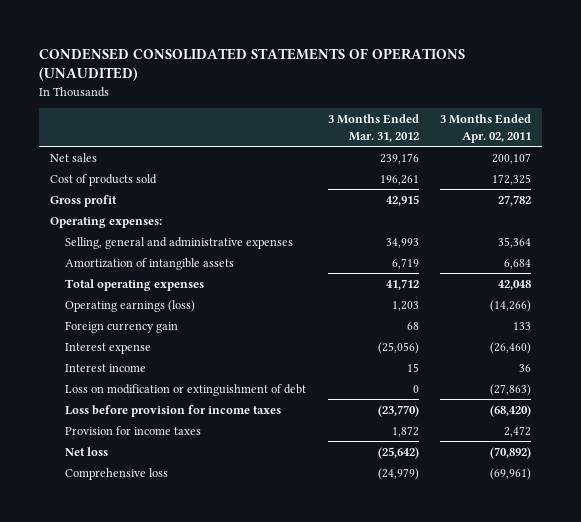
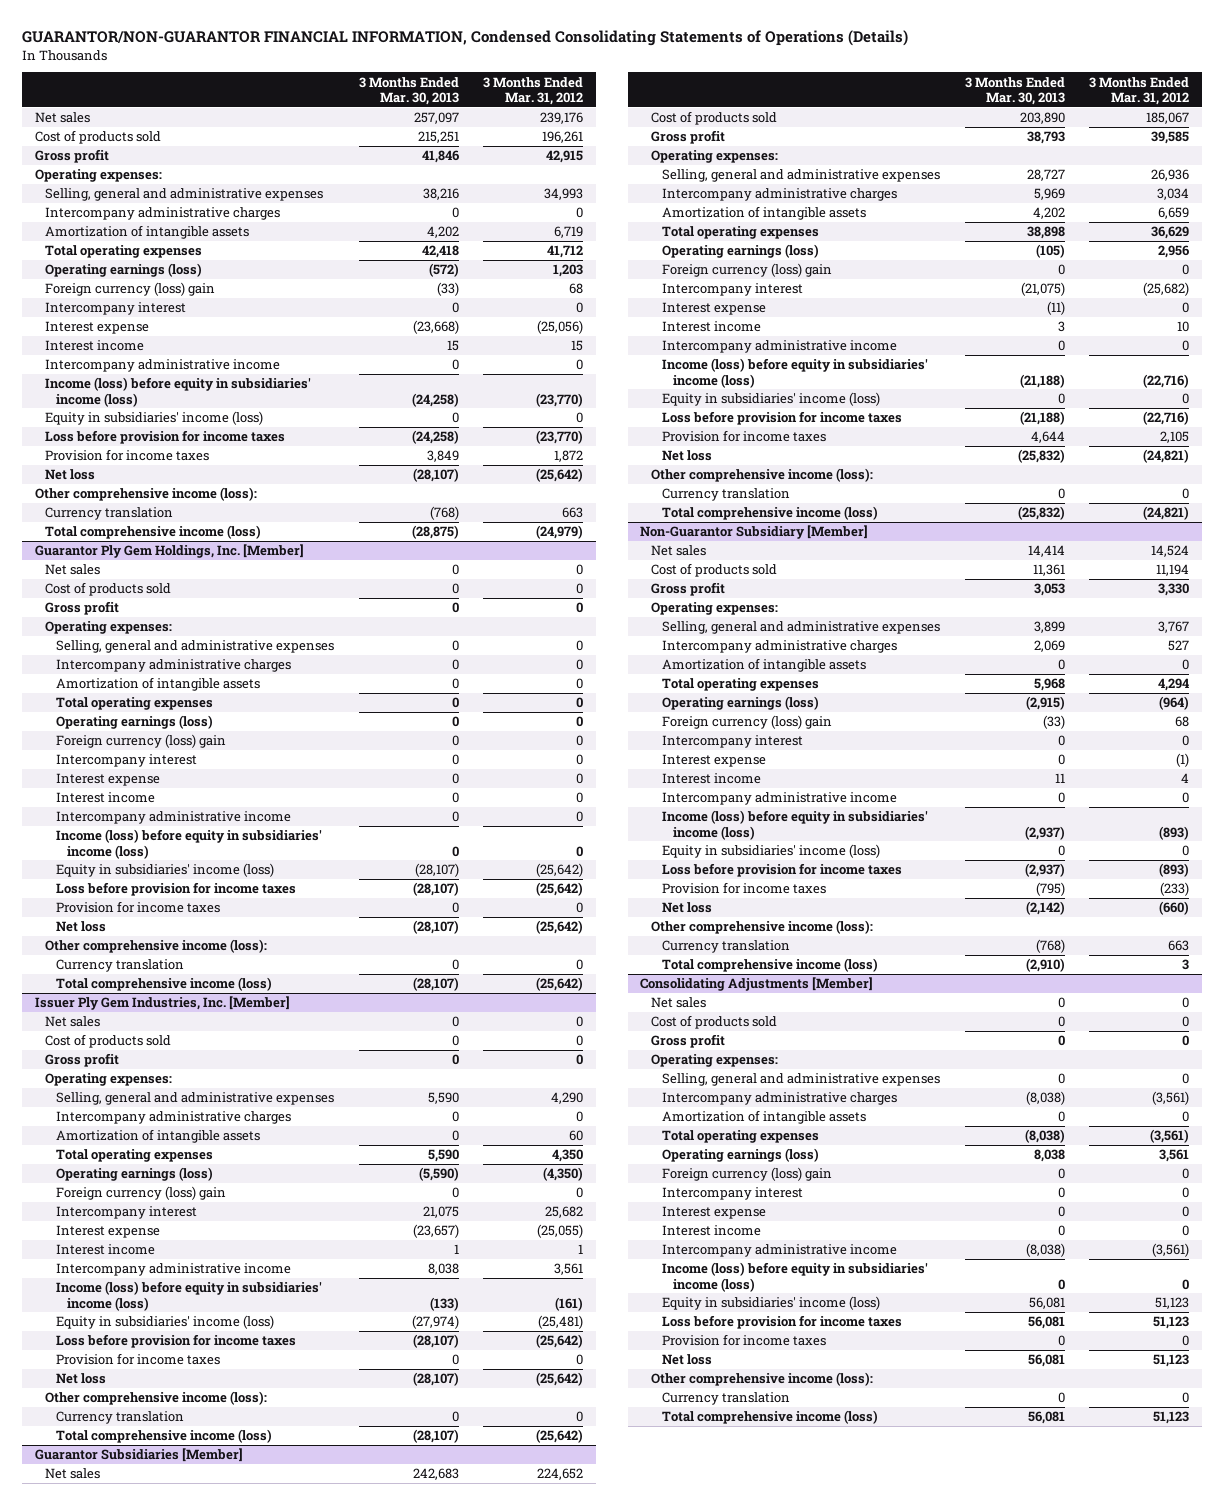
- CONDENSED CONSOLIDATED STATEMENTS OF OPERATIONS (UNAUDITED)
+ GUARANTOR/NON-GUARANTOR FINANCIAL INFORMATION, Condensed Consolidating Statements of Operations (Details)
- | 3 Months Ended Mar. 31, 2012 | 3 Months Ended Apr. 02, 2011
+ | 3 Months Ended Mar. 30, 2013 | 3 Months Ended Mar. 31, 2012
+ Intercompany administrative charges | 0 | 0
- Foreign currency gain | 68 | 133
+ Foreign currency (loss) gain | (33) | 68
+ Intercompany interest | 0 | 0
- Loss on modification or extinguishment of debt | 0 | (27,863)
+ Intercompany administrative income | 0 | 0
+ Income (loss) before equity in subsidiaries' income (loss) | (24,258) | (23,770)
+ Equity in subsidiaries' income (loss) | 0 | 0
- Comprehensive loss | (24,979) | (69,961)
+ Other comprehensive income (loss):
+ Currency translation | (768) | 663
+ Total comprehensive income (loss) | (28,875) | (24,979)
+ Guarantor Ply Gem Holdings, Inc. [Member]
+ Net sales | 0 | 0
+ Cost of products sold | 0 | 0
+ Gross profit | 0 | 0
+ Operating expenses:
+ Selling, general and administrative expenses | 0 | 0
+ Intercompany administrative charges | 0 | 0
+ Amortization of intangible assets | 0 | 0
+ Total operating expenses | 0 | 0
+ Operating earnings (loss) | 0 | 0
+ Foreign currency (loss) gain | 0 | 0
+ Intercompany interest | 0 | 0
+ Interest expense | 0 | 0
+ Interest income | 0 | 0
+ Intercompany administrative income | 0 | 0
+ Income (loss) before equity in subsidiaries' income (loss) | 0 | 0
+ Equity in subsidiaries' income (loss) | (28,107) | (25,642)
+ Loss before provision for income taxes | (28,107) | (25,642)
+ Provision for income taxes | 0 | 0
+ Net loss | (28,107) | (25,642)
+ Other comprehensive income (loss):
+ Currency translation | 0 | 0
+ Total comprehensive income (loss) | (28,107) | (25,642)
+ Issuer Ply Gem Industries, Inc. [Member]
+ Net sales | 0 | 0
+ Cost of products sold | 0 | 0
+ Gross profit | 0 | 0
+ Operating expenses:
+ Selling, general and administrative expenses | 5,590 | 4,290
+ Intercompany administrative charges | 0 | 0
+ Amortization of intangible assets | 0 | 60
+ Total operating expenses | 5,590 | 4,350
+ Operating earnings (loss) | (5,590) | (4,350)
+ Foreign currency (loss) gain | 0 | 0
+ Intercompany interest | 21,075 | 25,682
+ Interest expense | (23,657) | (25,055)
+ Interest income | 1 | 1
+ Intercompany administrative income | 8,038 | 3,561
+ Income (loss) before equity in subsidiaries' income (loss) | (133) | (161)
+ Equity in subsidiaries' income (loss) | (27,974) | (25,481)
+ Loss before provision for income taxes | (28,107) | (25,642)
+ Provision for income taxes | 0 | 0
+ Net loss | (28,107) | (25,642)
+ Other comprehensive income (loss):
+ Currency translation | 0 | 0
+ Total comprehensive income (loss) | (28,107) | (25,642)
+ Guarantor Subsidiaries [Member]
+ Net sales | 242,683 | 224,652
+ Cost of products sold | 203,890 | 185,067
+ Gross profit | 38,793 | 39,585
+ Operating expenses:
+ Selling, general and administrative expenses | 28,727 | 26,936
+ Intercompany administrative charges | 5,969 | 3,034
+ Amortization of intangible assets | 4,202 | 6,659
+ Total operating expenses | 38,898 | 36,629
+ Operating earnings (loss) | (105) | 2,956
+ Foreign currency (loss) gain | 0 | 0
+ Intercompany interest | (21,075) | (25,682)
+ Interest expense | (11) | 0
+ Interest income | 3 | 10
+ Intercompany administrative income | 0 | 0
+ Income (loss) before equity in subsidiaries' income (loss) | (21,188) | (22,716)
+ Equity in subsidiaries' income (loss) | 0 | 0
+ Loss before provision for income taxes | (21,188) | (22,716)
+ Provision for income taxes | 4,644 | 2,105
+ Net loss | (25,832) | (24,821)
+ Other comprehensive income (loss):
+ Currency translation | 0 | 0
+ Total comprehensive income (loss) | (25,832) | (24,821)
+ Non-Guarantor Subsidiary [Member]
+ Net sales | 14,414 | 14,524
+ Cost of products sold | 11,361 | 11,194
+ Gross profit | 3,053 | 3,330
+ Operating expenses:
+ Selling, general and administrative expenses | 3,899 | 3,767
+ Intercompany administrative charges | 2,069 | 527
+ Amortization of intangible assets | 0 | 0
+ Total operating expenses | 5,968 | 4,294
+ Operating earnings (loss) | (2,915) | (964)
+ Foreign currency (loss) gain | (33) | 68
+ Intercompany interest | 0 | 0
+ Interest expense | 0 | (1)
+ Interest income | 11 | 4
+ Intercompany administrative income | 0 | 0
+ Income (loss) before equity in subsidiaries' income (loss) | (2,937) | (893)
+ Equity in subsidiaries' income (loss) | 0 | 0
+ Loss before provision for income taxes | (2,937) | (893)
+ Provision for income taxes | (795) | (233)
+ Net loss | (2,142) | (660)
+ Other comprehensive income (loss):
+ Currency translation | (768) | 663
+ Total comprehensive income (loss) | (2,910) | 3
+ Consolidating Adjustments [Member]
+ Net sales | 0 | 0
+ Cost of products sold | 0 | 0
+ Gross profit | 0 | 0
+ Operating expenses:
+ Selling, general and administrative expenses | 0 | 0
+ Intercompany administrative charges | (8,038) | (3,561)
+ Amortization of intangible assets | 0 | 0
+ Total operating expenses | (8,038) | (3,561)
+ Operating earnings (loss) | 8,038 | 3,561
+ Foreign currency (loss) gain | 0 | 0
+ Intercompany interest | 0 | 0
+ Interest expense | 0 | 0
+ Interest income | 0 | 0
+ Intercompany administrative income | (8,038) | (3,561)
+ Income (loss) before equity in subsidiaries' income (loss) | 0 | 0
+ Equity in subsidiaries' income (loss) | 56,081 | 51,123
+ Loss before provision for income taxes | 56,081 | 51,123
+ Provision for income taxes | 0 | 0
+ Net loss | 56,081 | 51,123
+ Other comprehensive income (loss):
+ Currency translation | 0 | 0
+ Total comprehensive income (loss) | 56,081 | 51,123

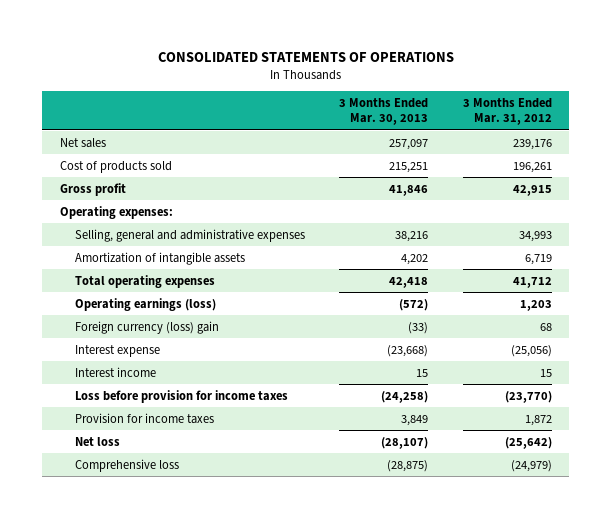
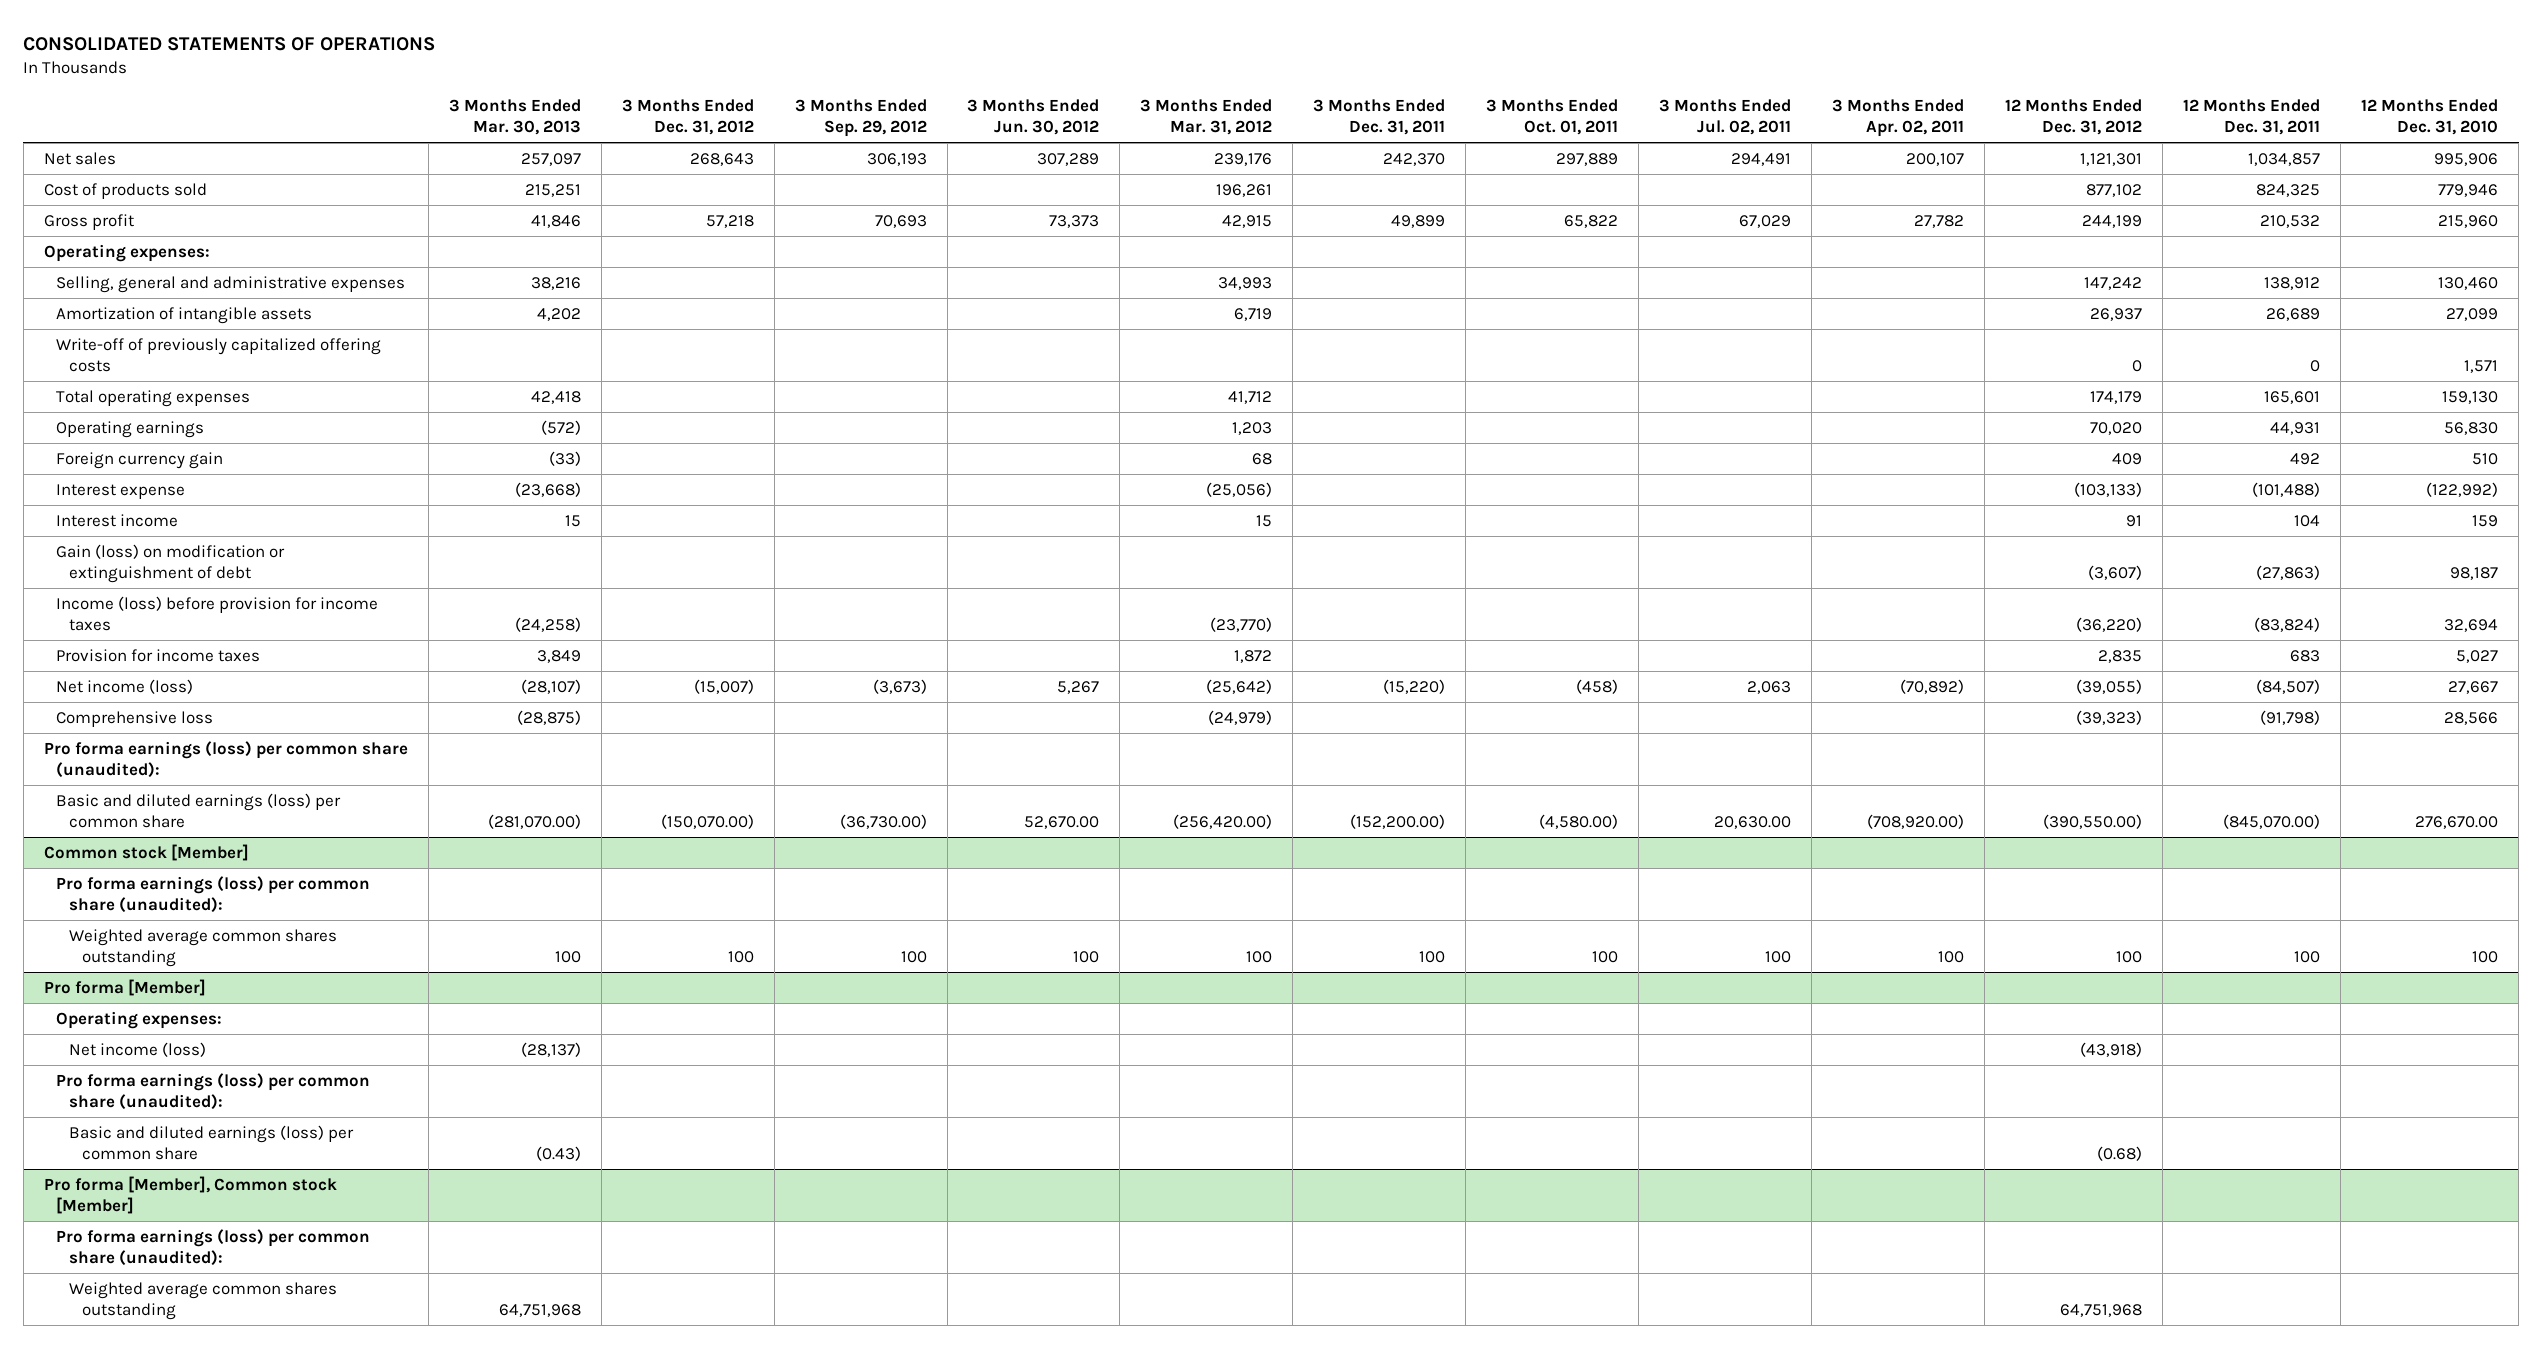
- | 3 Months Ended Mar. 30, 2013 | 3 Months Ended Mar. 31, 2012
+ | 3 Months Ended Mar. 30, 2013 | 3 Months Ended Dec. 31, 2012 | 3 Months Ended Sep. 29, 2012 | 3 Months Ended Jun. 30, 2012 | 3 Months Ended Mar. 31, 2012 | 3 Months Ended Dec. 31, 2011 | 3 Months Ended Oct. 01, 2011 | 3 Months Ended Jul. 02, 2011 | 3 Months Ended Apr. 02, 2011 | 12 Months Ended Dec. 31, 2012 | 12 Months Ended Dec. 31, 2011 | 12 Months Ended Dec. 31, 2010
+ Write-off of previously capitalized offering costs | | | | | | | | | | 0 | 0 | 1,571
- Operating earnings (loss) | (572) | 1,203
- Foreign currency (loss) gain | (33) | 68
+ Operating earnings | (572) | | | | 1,203 | | | | | 70,020 | 44,931 | 56,830
+ Foreign currency gain | (33) | | | | 68 | | | | | 409 | 492 | 510
- Loss before provision for income taxes | (24,258) | (23,770)
+ Gain (loss) on modification or extinguishment of debt | | | | | | | | | | (3,607) | (27,863) | 98,187
+ Income (loss) before provision for income taxes | (24,258) | | | | (23,770) | | | | | (36,220) | (83,824) | 32,694
- Net loss | (28,107) | (25,642)
+ Net income (loss) | (28,107) | (15,007) | (3,673) | 5,267 | (25,642) | (15,220) | (458) | 2,063 | (70,892) | (39,055) | (84,507) | 27,667
+ Pro forma earnings (loss) per common share (unaudited):
+ Basic and diluted earnings (loss) per common share | (281,070.00) | (150,070.00) | (36,730.00) | 52,670.00 | (256,420.00) | (152,200.00) | (4,580.00) | 20,630.00 | (708,920.00) | (390,550.00) | (845,070.00) | 276,670.00
+ Common stock [Member]
+ Pro forma earnings (loss) per common share (unaudited):
+ Weighted average common shares outstanding | 100 | 100 | 100 | 100 | 100 | 100 | 100 | 100 | 100 | 100 | 100 | 100
+ Pro forma [Member]
+ Operating expenses:
+ Net income (loss) | (28,137) | | | | | | | | | (43,918) | |
+ Pro forma earnings (loss) per common share (unaudited):
+ Basic and diluted earnings (loss) per common share | (0.43) | | | | | | | | | (0.68) | |
+ Pro forma [Member], Common stock [Member]
+ Pro forma earnings (loss) per common share (unaudited):
+ Weighted average common shares outstanding | 64,751,968 | | | | | | | | | 64,751,968 | |

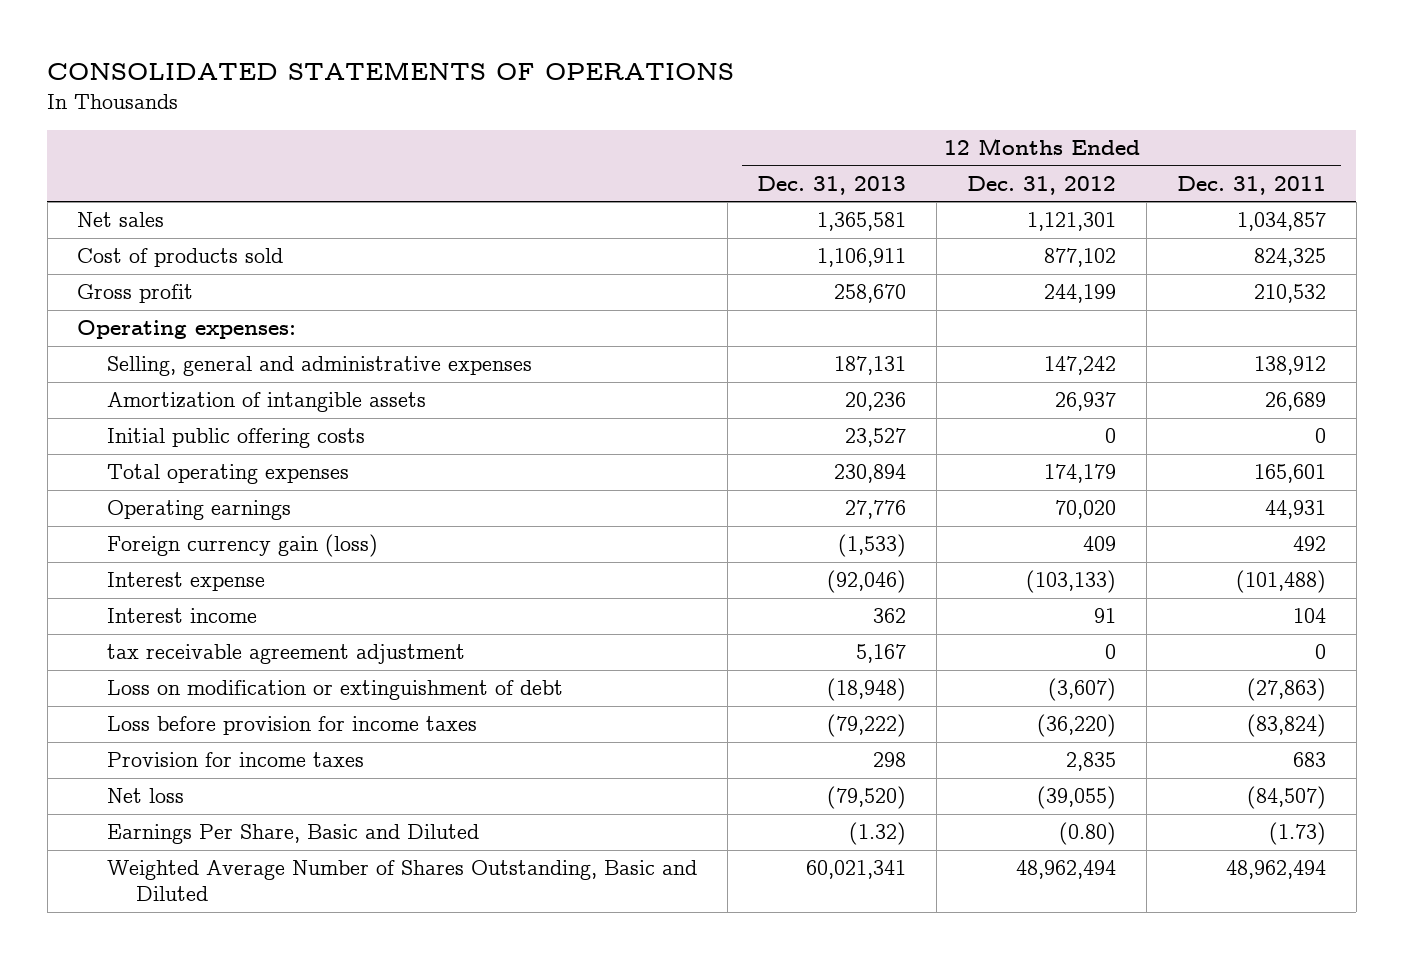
- | 3 Months Ended Mar. 30, 2013 | 3 Months Ended Dec. 31, 2012 | 3 Months Ended Sep. 29, 2012 | 3 Months Ended Jun. 30, 2012 | 3 Months Ended Mar. 31, 2012 | 3 Months Ended Dec. 31, 2011 | 3 Months Ended Oct. 01, 2011 | 3 Months Ended Jul. 02, 2011 | 3 Months Ended Apr. 02, 2011 | 12 Months Ended Dec. 31, 2012 | 12 Months Ended Dec. 31, 2011 | 12 Months Ended Dec. 31, 2010
+ | 12 Months Ended Dec. 31, 2013 | 12 Months Ended Dec. 31, 2012 | 12 Months Ended Dec. 31, 2011
- Write-off of previously capitalized offering costs | | | | | | | | | | 0 | 0 | 1,571
+ Initial public offering costs | 23,527 | 0 | 0
- Foreign currency gain | (33) | | | | 68 | | | | | 409 | 492 | 510
+ Foreign currency gain (loss) | (1,533) | 409 | 492
- Gain (loss) on modification or extinguishment of debt | | | | | | | | | | (3,607) | (27,863) | 98,187
- Income (loss) before provision for income taxes | (24,258) | | | | (23,770) | | | | | (36,220) | (83,824) | 32,694
+ tax receivable agreement adjustment | 5,167 | 0 | 0
+ Loss on modification or extinguishment of debt | (18,948) | (3,607) | (27,863)
+ Loss before provision for income taxes | (79,222) | (36,220) | (83,824)
- Net income (loss) | (28,107) | (15,007) | (3,673) | 5,267 | (25,642) | (15,220) | (458) | 2,063 | (70,892) | (39,055) | (84,507) | 27,667
- Comprehensive loss | (28,875) | | | | (24,979) | | | | | (39,323) | (91,798) | 28,566
- Pro forma earnings (loss) per common share (unaudited):
- Basic and diluted earnings (loss) per common share | (281,070.00) | (150,070.00) | (36,730.00) | 52,670.00 | (256,420.00) | (152,200.00) | (4,580.00) | 20,630.00 | (708,920.00) | (390,550.00) | (845,070.00) | 276,670.00
- Common stock [Member]
- Pro forma earnings (loss) per common share (unaudited):
- Weighted average common shares outstanding | 100 | 100 | 100 | 100 | 100 | 100 | 100 | 100 | 100 | 100 | 100 | 100
- Pro forma [Member]
- Operating expenses:
- Net income (loss) | (28,137) | | | | | | | | | (43,918) | |
- Pro forma earnings (loss) per common share (unaudited):
- Basic and diluted earnings (loss) per common share | (0.43) | | | | | | | | | (0.68) | |
- Pro forma [Member], Common stock [Member]
- Pro forma earnings (loss) per common share (unaudited):
- Weighted average common shares outstanding | 64,751,968 | | | | | | | | | 64,751,968 | |
+ Net loss | (79,520) | (39,055) | (84,507)
+ Earnings Per Share, Basic and Diluted | (1.32) | (0.80) | (1.73)
+ Weighted Average Number of Shares Outstanding, Basic and Diluted | 60,021,341 | 48,962,494 | 48,962,494

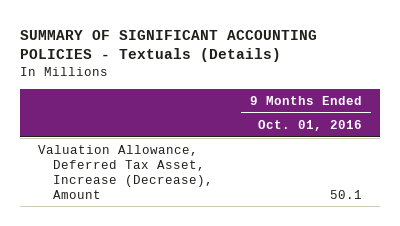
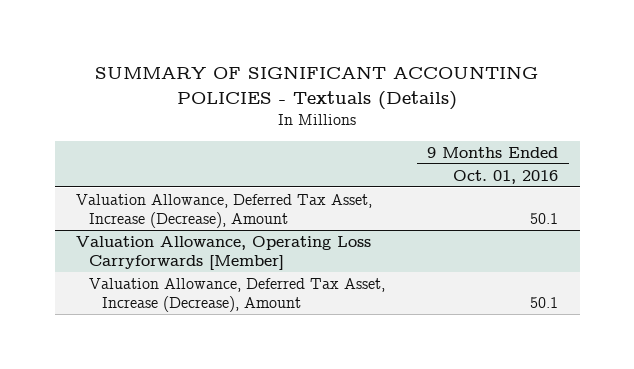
+ Valuation Allowance, Operating Loss Carryforwards [Member]
+ Valuation Allowance, Deferred Tax Asset, Increase (Decrease), Amount | 50.1

